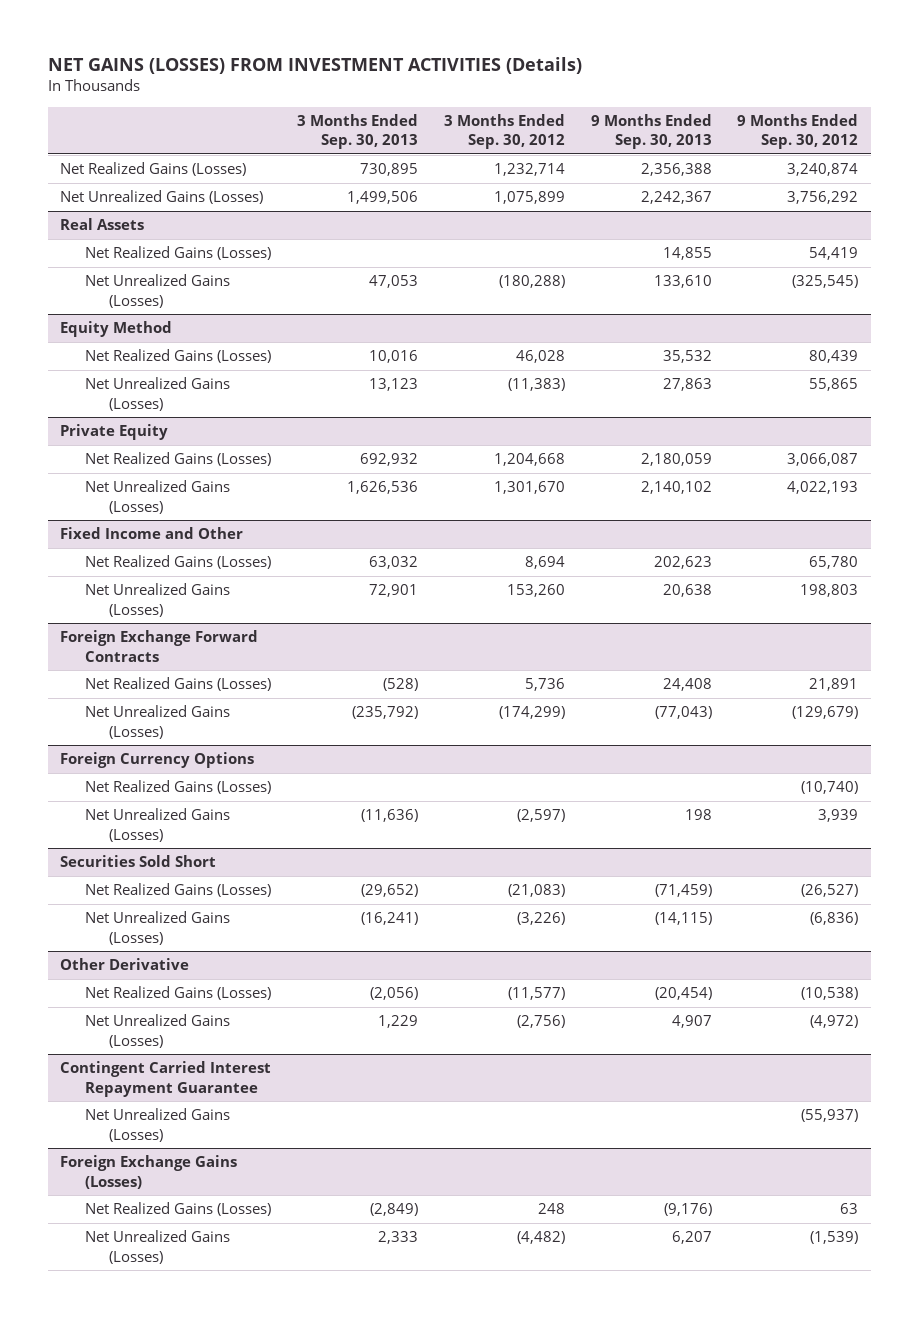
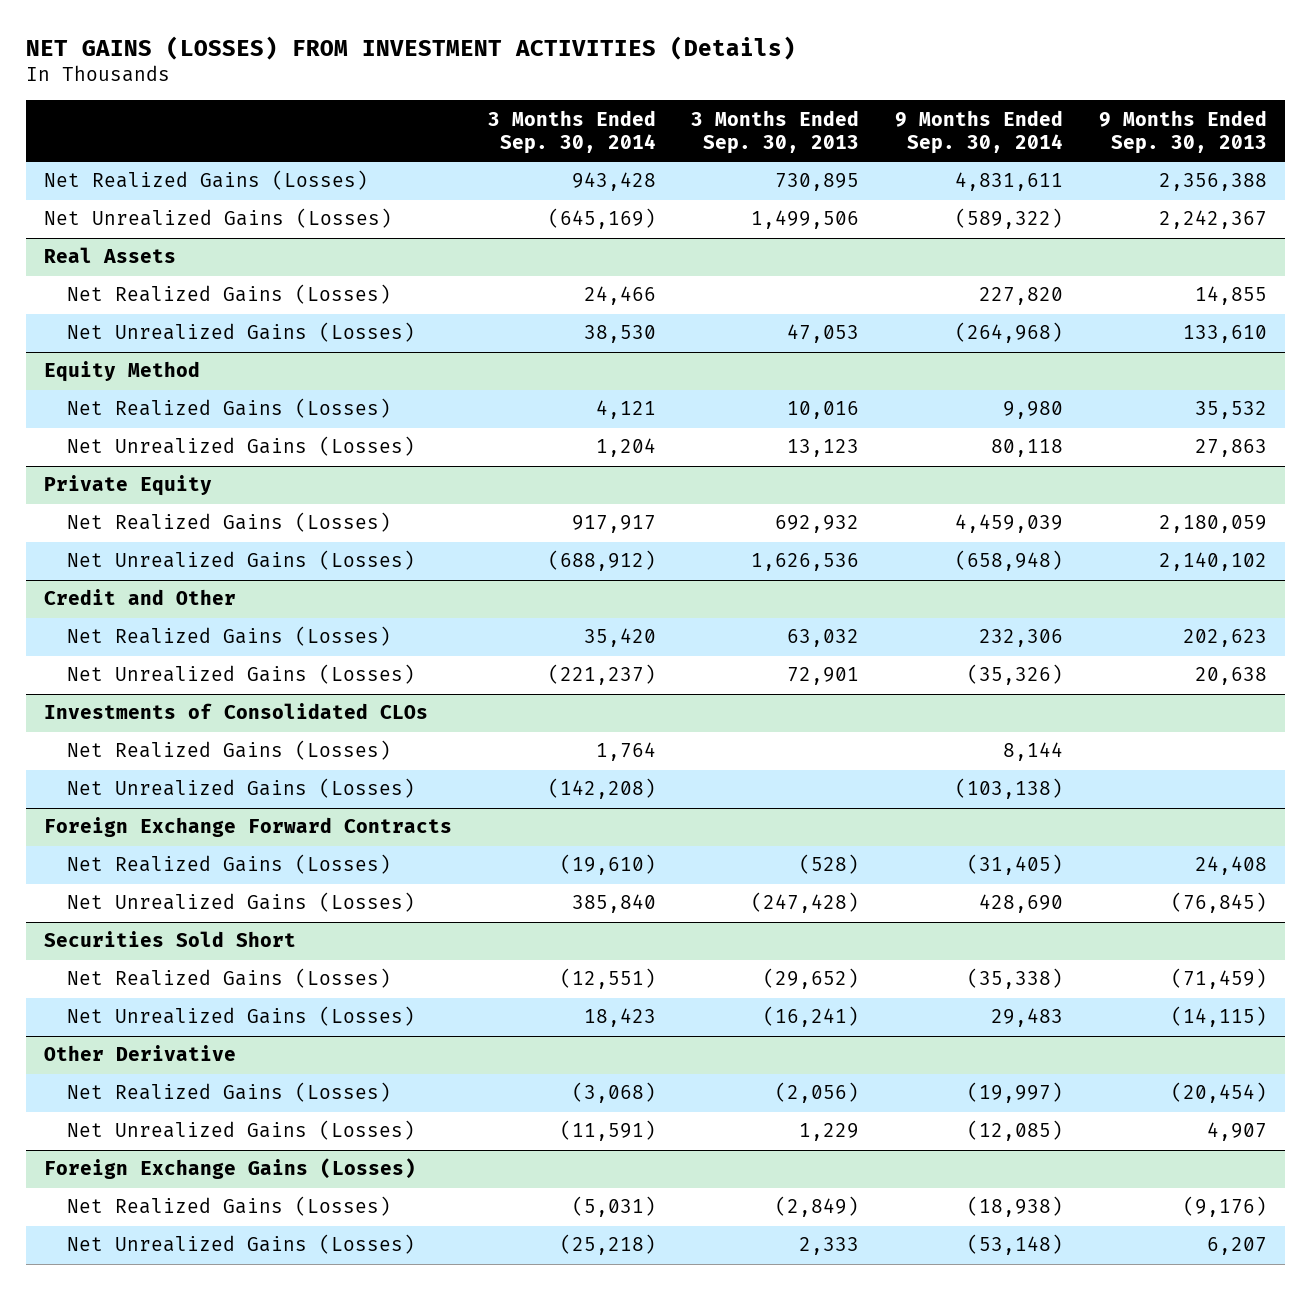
- | 3 Months Ended Sep. 30, 2013 | 3 Months Ended Sep. 30, 2012 | 9 Months Ended Sep. 30, 2013 | 9 Months Ended Sep. 30, 2012
+ | 3 Months Ended Sep. 30, 2014 | 3 Months Ended Sep. 30, 2013 | 9 Months Ended Sep. 30, 2014 | 9 Months Ended Sep. 30, 2013
- Fixed Income and Other
+ Credit and Other
+ Investments of Consolidated CLOs
+ Net Realized Gains (Losses) | 1,764 | | 8,144 |
+ Net Unrealized Gains (Losses) | (142,208) | | (103,138) |
@ Foreign Exchange Forward Contracts
- Net Unrealized Gains (Losses) | (235,792) | (174,299) | (77,043) | (129,679)
- Foreign Currency Options
- Net Realized Gains (Losses) | | | | (10,740)
- Net Unrealized Gains (Losses) | (11,636) | (2,597) | 198 | 3,939
@ Foreign Exchange Forward Contracts
+ Net Unrealized Gains (Losses) | 385,840 | (247,428) | 428,690 | (76,845)
- Contingent Carried Interest Repayment Guarantee
- Net Unrealized Gains (Losses) | | | | (55,937)

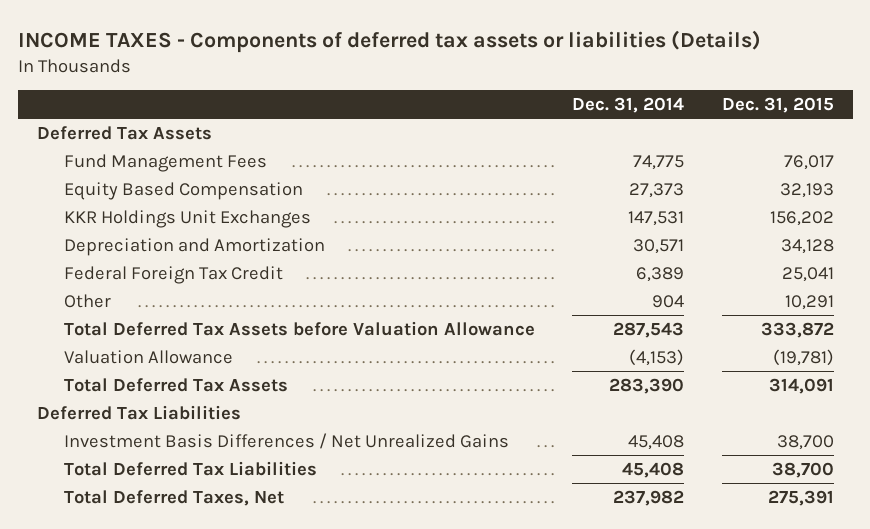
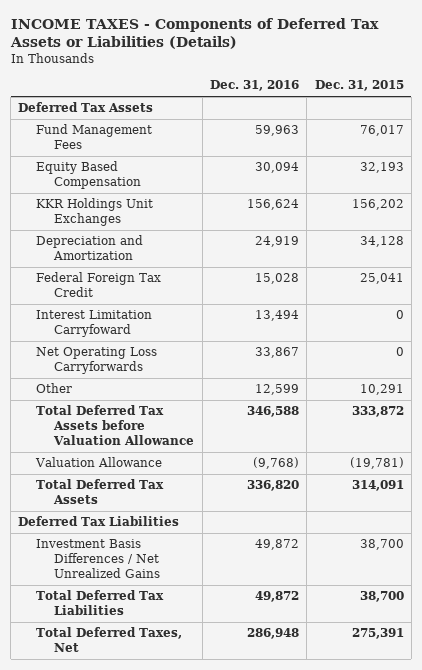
- INCOME TAXES - Components of deferred tax assets or liabilities (Details)
+ INCOME TAXES - Components of Deferred Tax Assets or Liabilities (Details)
- | Dec. 31, 2014 | Dec. 31, 2015
+ | Dec. 31, 2016 | Dec. 31, 2015
+ Interest Limitation Carryfoward | 13,494 | 0
+ Net Operating Loss Carryforwards | 33,867 | 0

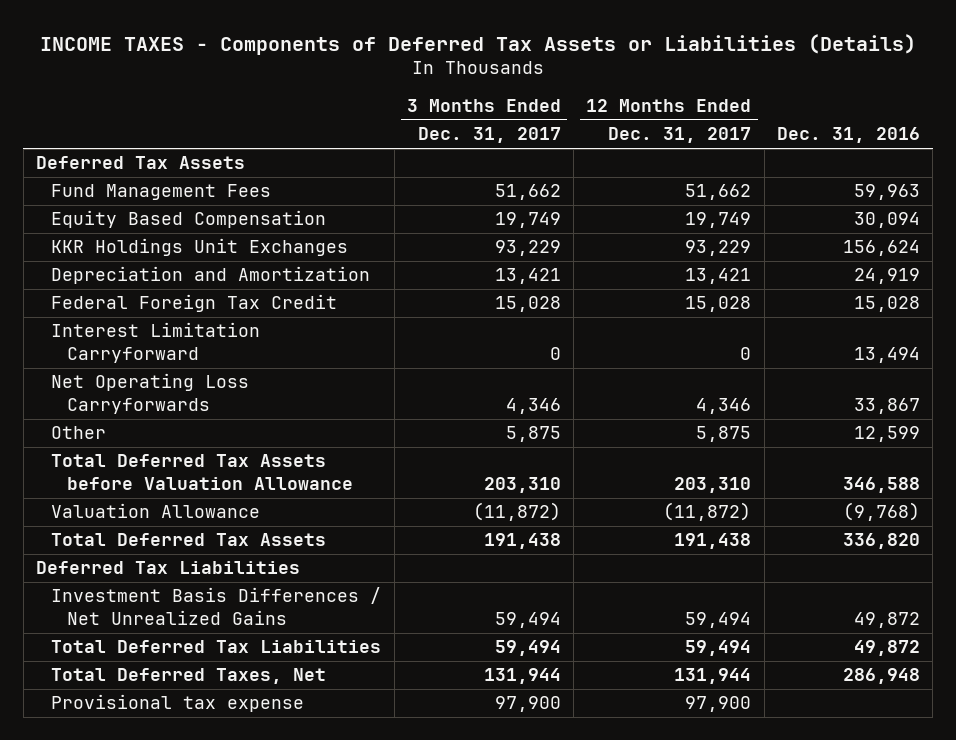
- | Dec. 31, 2016 | Dec. 31, 2015
+ | 3 Months Ended Dec. 31, 2017 | 12 Months Ended Dec. 31, 2017 | Dec. 31, 2016
- Interest Limitation Carryfoward | 13,494 | 0
+ Interest Limitation Carryforward | 0 | 0 | 13,494
+ Provisional tax expense | 97,900 | 97,900 |

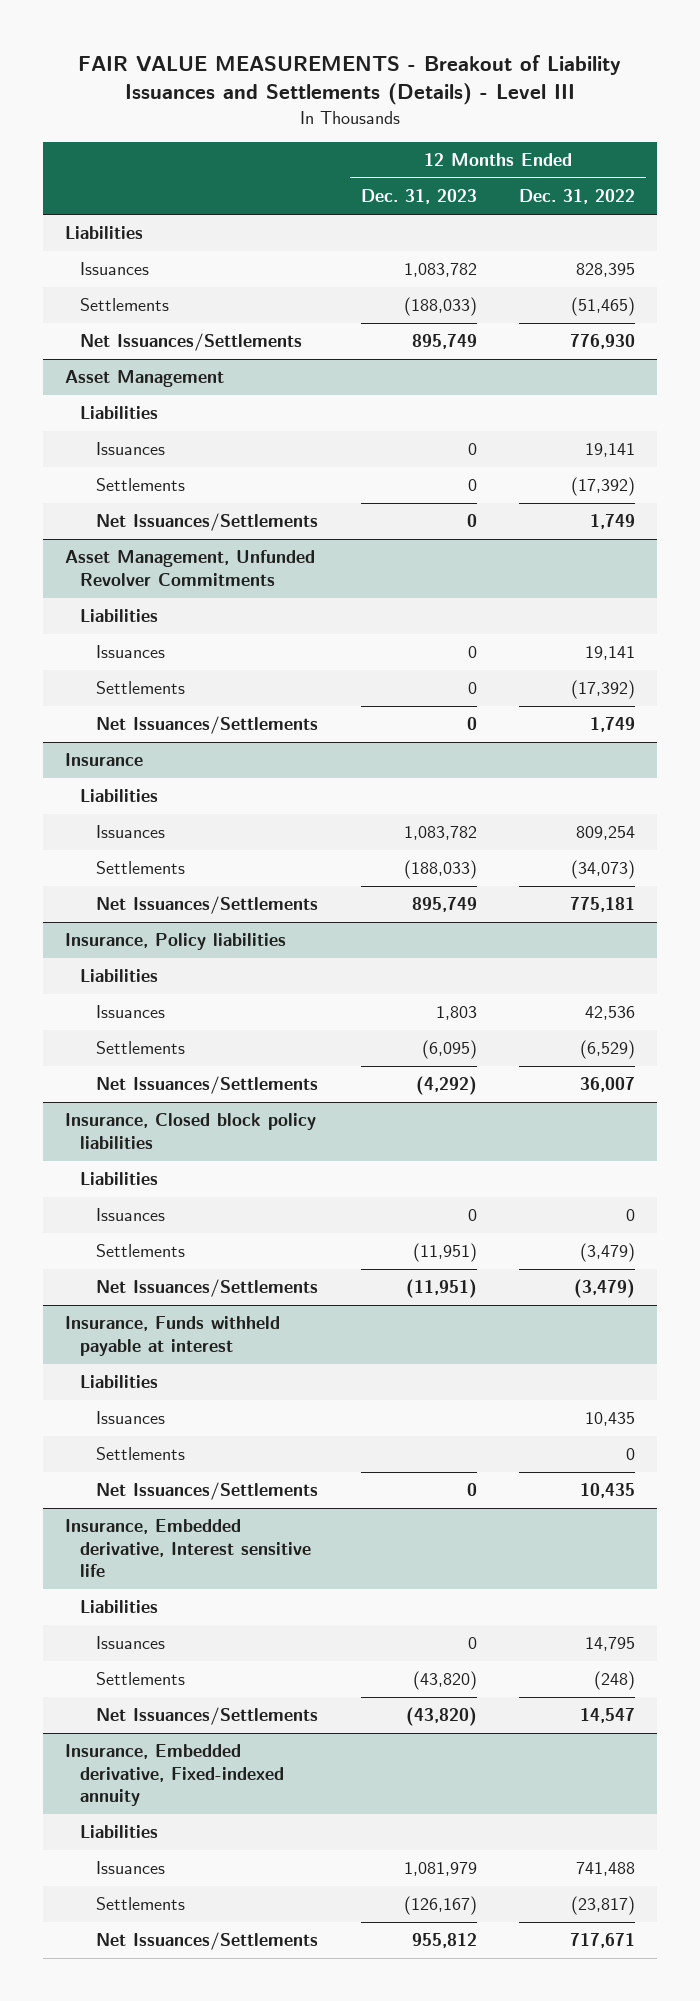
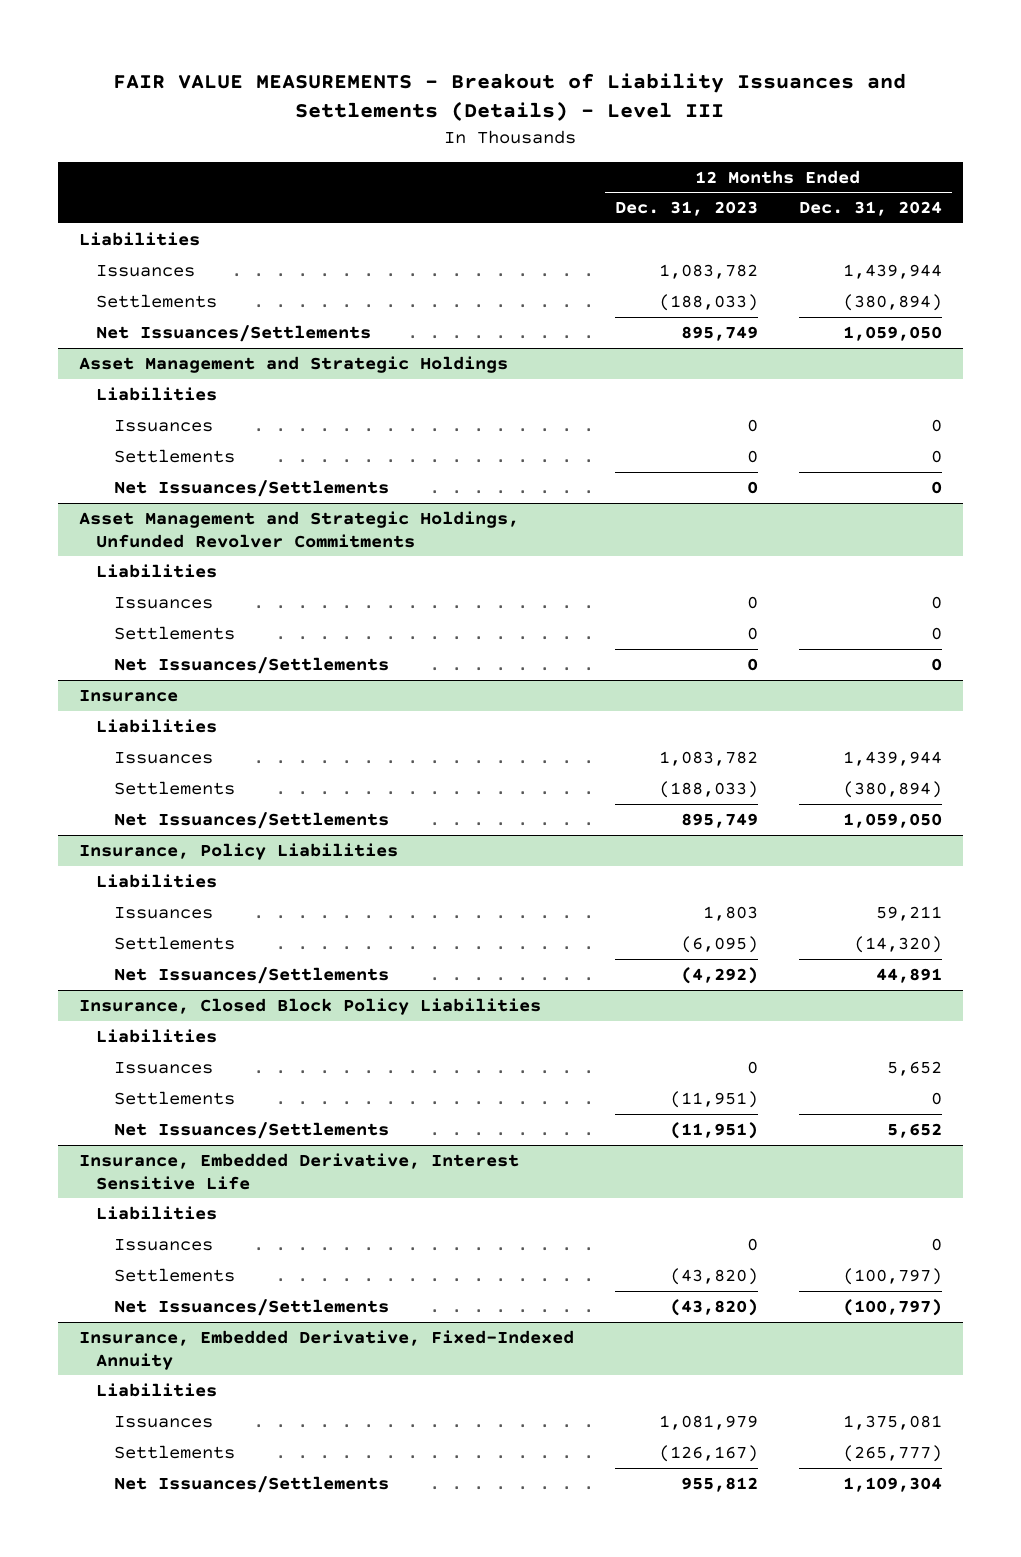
- | 12 Months Ended Dec. 31, 2023 | 12 Months Ended Dec. 31, 2022
+ | 12 Months Ended Dec. 31, 2023 | 12 Months Ended Dec. 31, 2024
- Asset Management
+ Asset Management and Strategic Holdings
- Asset Management, Unfunded Revolver Commitments
+ Asset Management and Strategic Holdings, Unfunded Revolver Commitments
- Insurance, Policy liabilities
+ Insurance, Policy Liabilities
- Insurance, Closed block policy liabilities
+ Insurance, Closed Block Policy Liabilities
- Insurance, Funds withheld payable at interest
- Liabilities
- Issuances | | 10,435
- Settlements | | 0
- Net Issuances/Settlements | 0 | 10,435
- Insurance, Embedded derivative, Interest sensitive life
+ Insurance, Embedded Derivative, Interest Sensitive Life
- Insurance, Embedded derivative, Fixed-indexed annuity
+ Insurance, Embedded Derivative, Fixed-Indexed Annuity

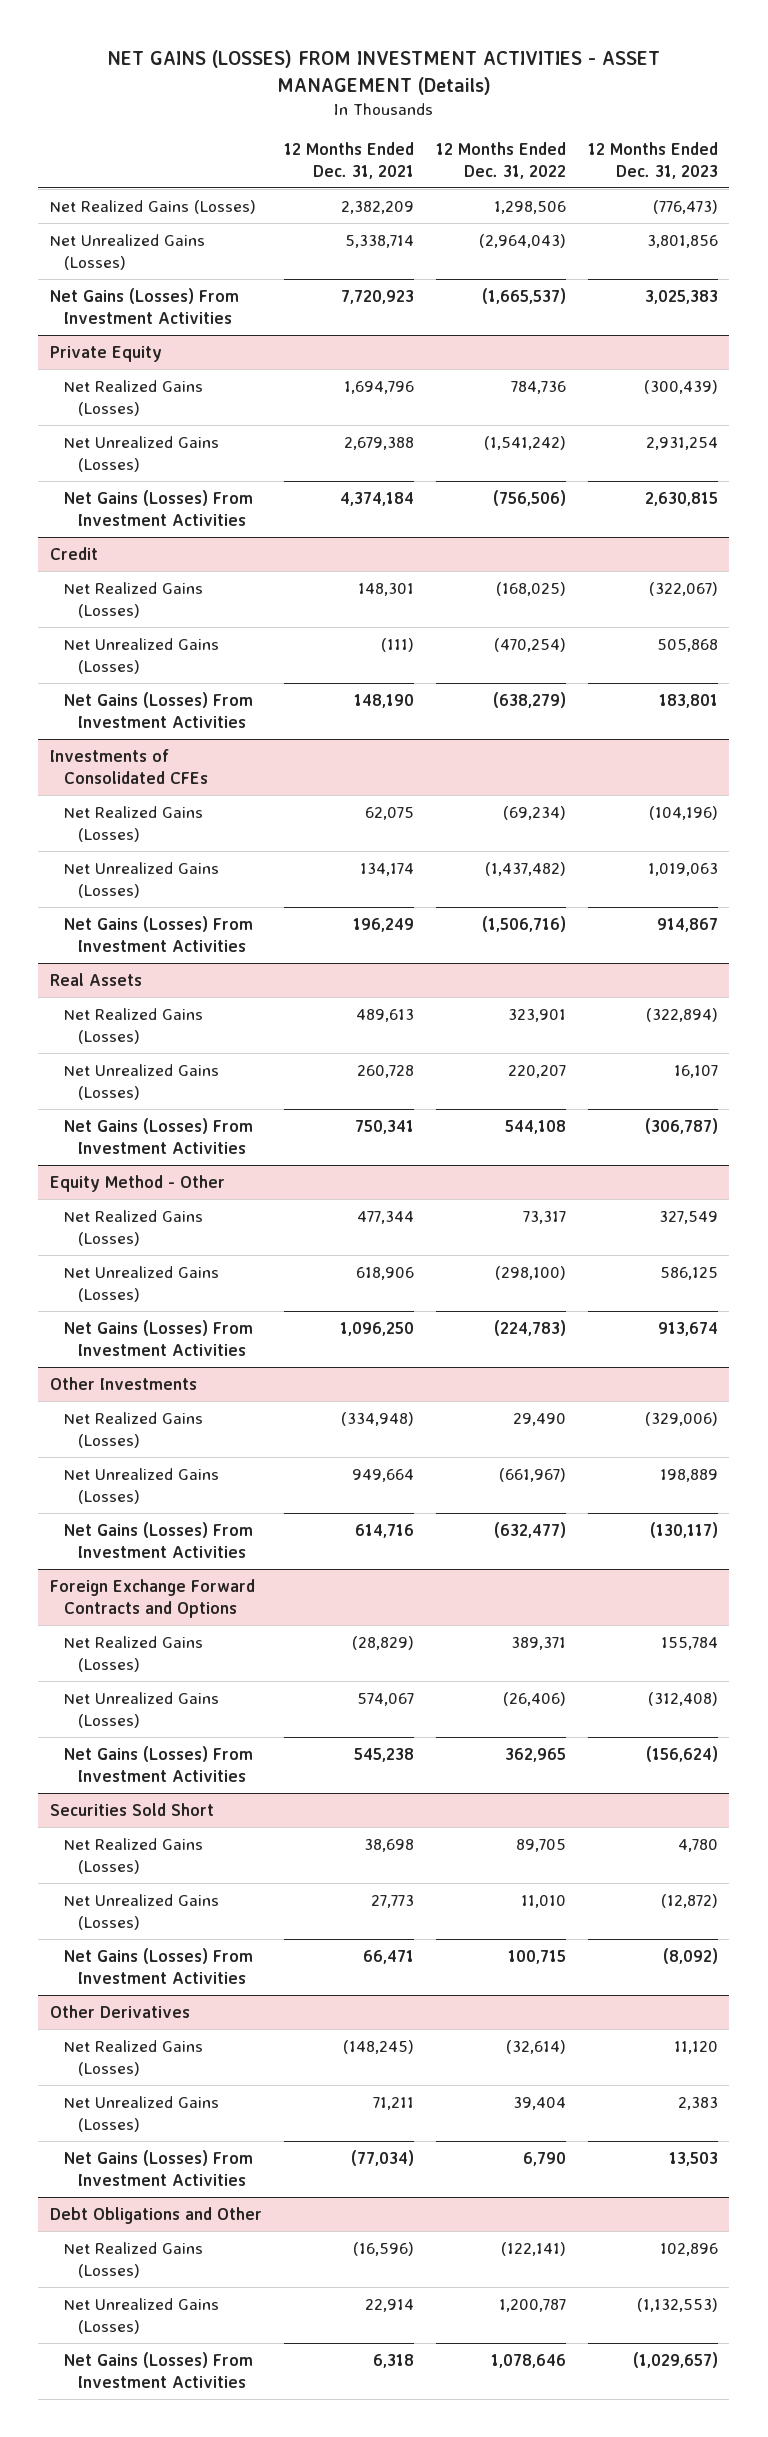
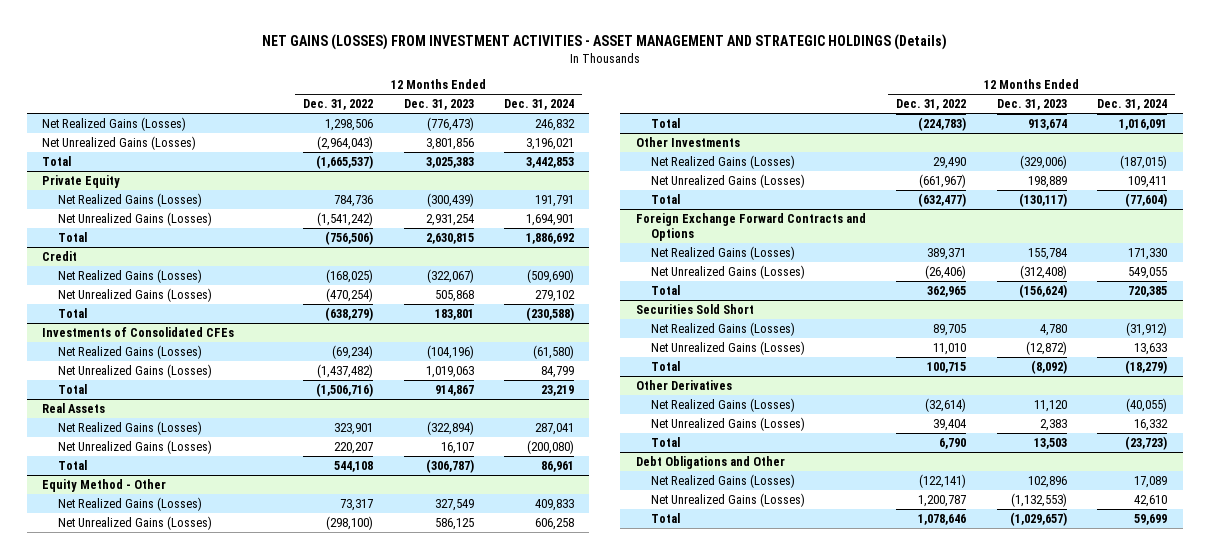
- NET GAINS (LOSSES) FROM INVESTMENT ACTIVITIES - ASSET MANAGEMENT (Details)
+ NET GAINS (LOSSES) FROM INVESTMENT ACTIVITIES - ASSET MANAGEMENT AND STRATEGIC HOLDINGS (Details)
- | 12 Months Ended Dec. 31, 2021 | 12 Months Ended Dec. 31, 2022 | 12 Months Ended Dec. 31, 2023
+ | 12 Months Ended Dec. 31, 2022 | 12 Months Ended Dec. 31, 2023 | 12 Months Ended Dec. 31, 2024
- Net Gains (Losses) From Investment Activities | 7,720,923 | (1,665,537) | 3,025,383
+ Total | (1,665,537) | 3,025,383 | 3,442,853
@ Private Equity
- Net Gains (Losses) From Investment Activities | 4,374,184 | (756,506) | 2,630,815
+ Total | (756,506) | 2,630,815 | 1,886,692
@ Credit
- Net Gains (Losses) From Investment Activities | 148,190 | (638,279) | 183,801
+ Total | (638,279) | 183,801 | (230,588)
@ Investments of Consolidated CFEs
- Net Gains (Losses) From Investment Activities | 196,249 | (1,506,716) | 914,867
+ Total | (1,506,716) | 914,867 | 23,219
@ Real Assets
- Net Gains (Losses) From Investment Activities | 750,341 | 544,108 | (306,787)
+ Total | 544,108 | (306,787) | 86,961
@ Equity Method - Other
- Net Gains (Losses) From Investment Activities | 1,096,250 | (224,783) | 913,674
+ Total | (224,783) | 913,674 | 1,016,091
@ Other Investments
- Net Gains (Losses) From Investment Activities | 614,716 | (632,477) | (130,117)
+ Total | (632,477) | (130,117) | (77,604)
@ Foreign Exchange Forward Contracts and Options
- Net Gains (Losses) From Investment Activities | 545,238 | 362,965 | (156,624)
+ Total | 362,965 | (156,624) | 720,385
@ Securities Sold Short
- Net Gains (Losses) From Investment Activities | 66,471 | 100,715 | (8,092)
+ Total | 100,715 | (8,092) | (18,279)
@ Other Derivatives
- Net Gains (Losses) From Investment Activities | (77,034) | 6,790 | 13,503
+ Total | 6,790 | 13,503 | (23,723)
@ Debt Obligations and Other
- Net Gains (Losses) From Investment Activities | 6,318 | 1,078,646 | (1,029,657)
+ Total | 1,078,646 | (1,029,657) | 59,699

